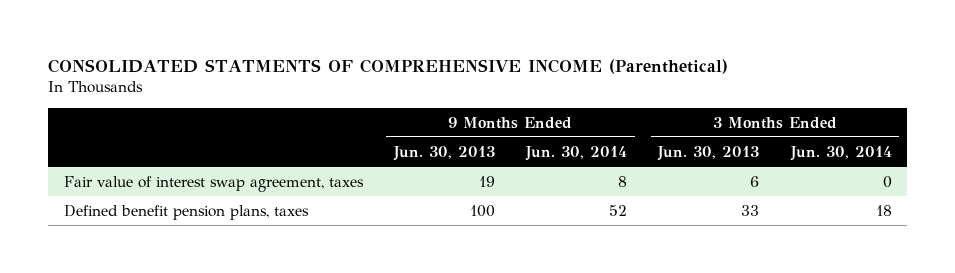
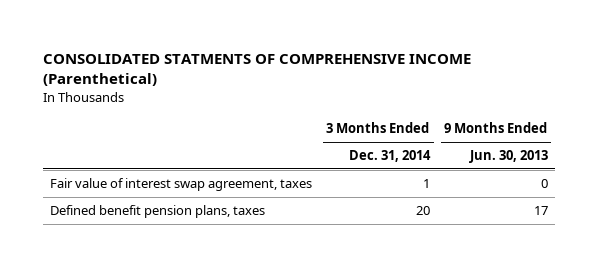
- | 9 Months Ended Jun. 30, 2013 | 9 Months Ended Jun. 30, 2014 | 3 Months Ended Jun. 30, 2013 | 3 Months Ended Jun. 30, 2014
+ | 3 Months Ended Dec. 31, 2014 | 9 Months Ended Jun. 30, 2013
- Fair value of interest swap agreement, taxes | 19 | 8 | 6 | 0
- Defined benefit pension plans, taxes | 100 | 52 | 33 | 18
+ Fair value of interest swap agreement, taxes | 1 | 0
+ Defined benefit pension plans, taxes | 20 | 17

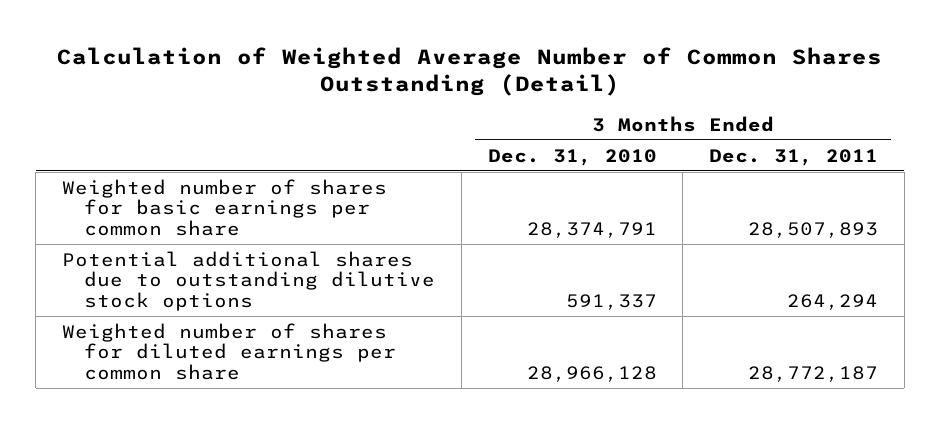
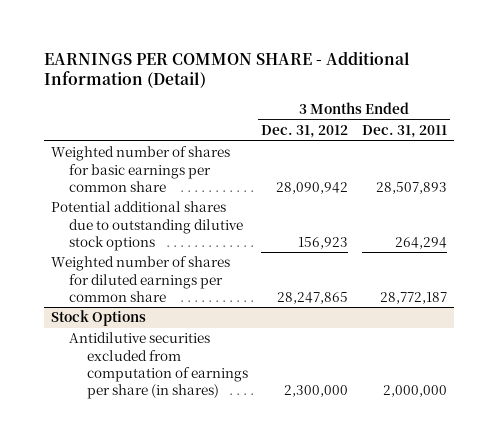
- Calculation of Weighted Average Number of Common Shares Outstanding (Detail)
+ EARNINGS PER COMMON SHARE - Additional Information (Detail)
- | 3 Months Ended Dec. 31, 2010 | 3 Months Ended Dec. 31, 2011
+ | 3 Months Ended Dec. 31, 2012 | 3 Months Ended Dec. 31, 2011
+ Stock Options
+ Antidilutive securities excluded from computation of earnings per share (in shares) | 2,300,000 | 2,000,000

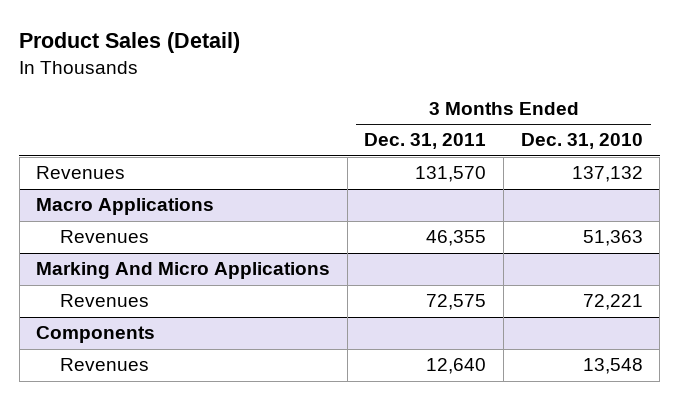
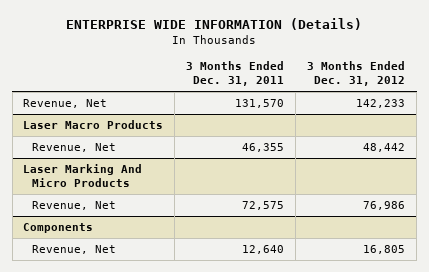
- Product Sales (Detail)
+ ENTERPRISE WIDE INFORMATION (Details)
- | 3 Months Ended Dec. 31, 2011 | 3 Months Ended Dec. 31, 2010
+ | 3 Months Ended Dec. 31, 2011 | 3 Months Ended Dec. 31, 2012
- Revenues | 131,570 | 137,132
- Macro Applications
- Revenues | 46,355 | 51,363
- Marking And Micro Applications
- Revenues | 72,575 | 72,221
+ Revenue, Net | 131,570 | 142,233
+ Laser Macro Products
+ Revenue, Net | 46,355 | 48,442
+ Laser Marking And Micro Products
+ Revenue, Net | 72,575 | 76,986
@ Components
- Revenues | 12,640 | 13,548
+ Revenue, Net | 12,640 | 16,805

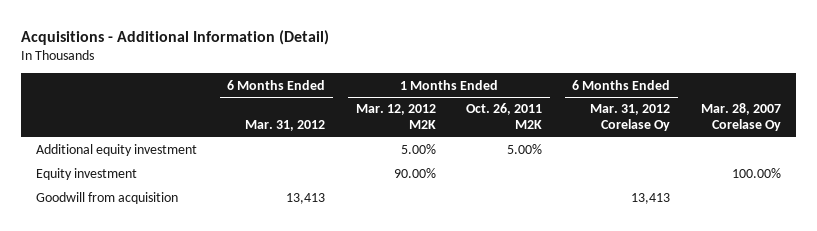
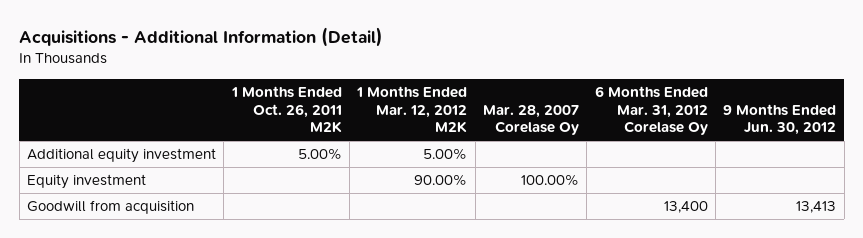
- | 6 Months Ended Mar. 31, 2012 | 1 Months Ended Mar. 12, 2012 M2K | 1 Months Ended Oct. 26, 2011 M2K | 6 Months Ended Mar. 31, 2012 Corelase Oy | Mar. 28, 2007 Corelase Oy
+ | 1 Months Ended Oct. 26, 2011 M2K | 1 Months Ended Mar. 12, 2012 M2K | Mar. 28, 2007 Corelase Oy | 6 Months Ended Mar. 31, 2012 Corelase Oy | 9 Months Ended Jun. 30, 2012
- Goodwill from acquisition | 13,413 | | | 13,413 |
+ Goodwill from acquisition | | | | 13,400 | 13,413

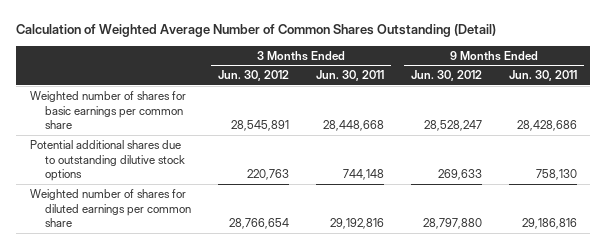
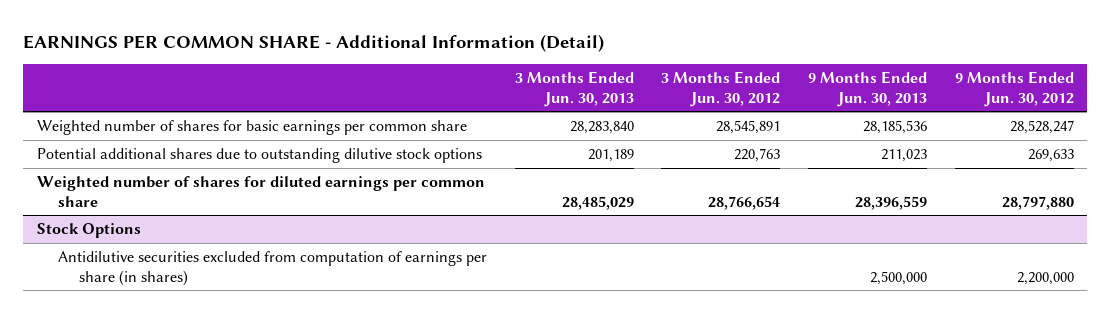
- Calculation of Weighted Average Number of Common Shares Outstanding (Detail)
+ EARNINGS PER COMMON SHARE - Additional Information (Detail)
- | 3 Months Ended Jun. 30, 2012 | 3 Months Ended Jun. 30, 2011 | 9 Months Ended Jun. 30, 2012 | 9 Months Ended Jun. 30, 2011
+ | 3 Months Ended Jun. 30, 2013 | 3 Months Ended Jun. 30, 2012 | 9 Months Ended Jun. 30, 2013 | 9 Months Ended Jun. 30, 2012
+ Stock Options
+ Antidilutive securities excluded from computation of earnings per share (in shares) | | | 2,500,000 | 2,200,000

